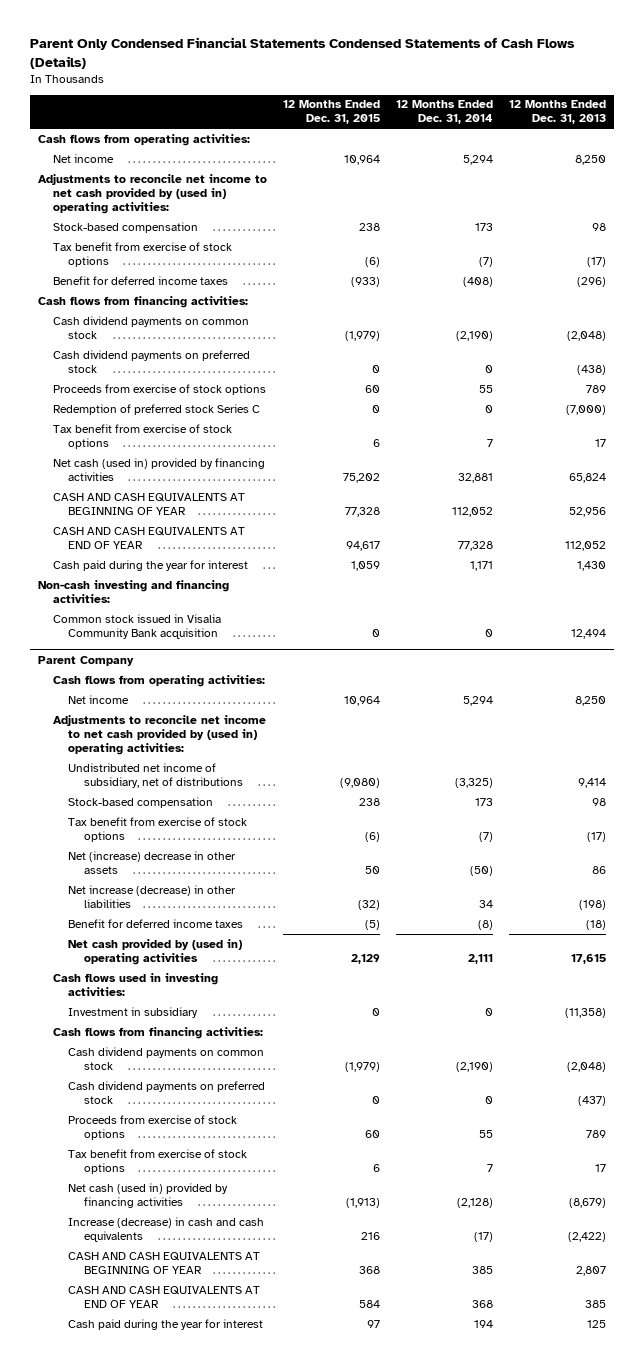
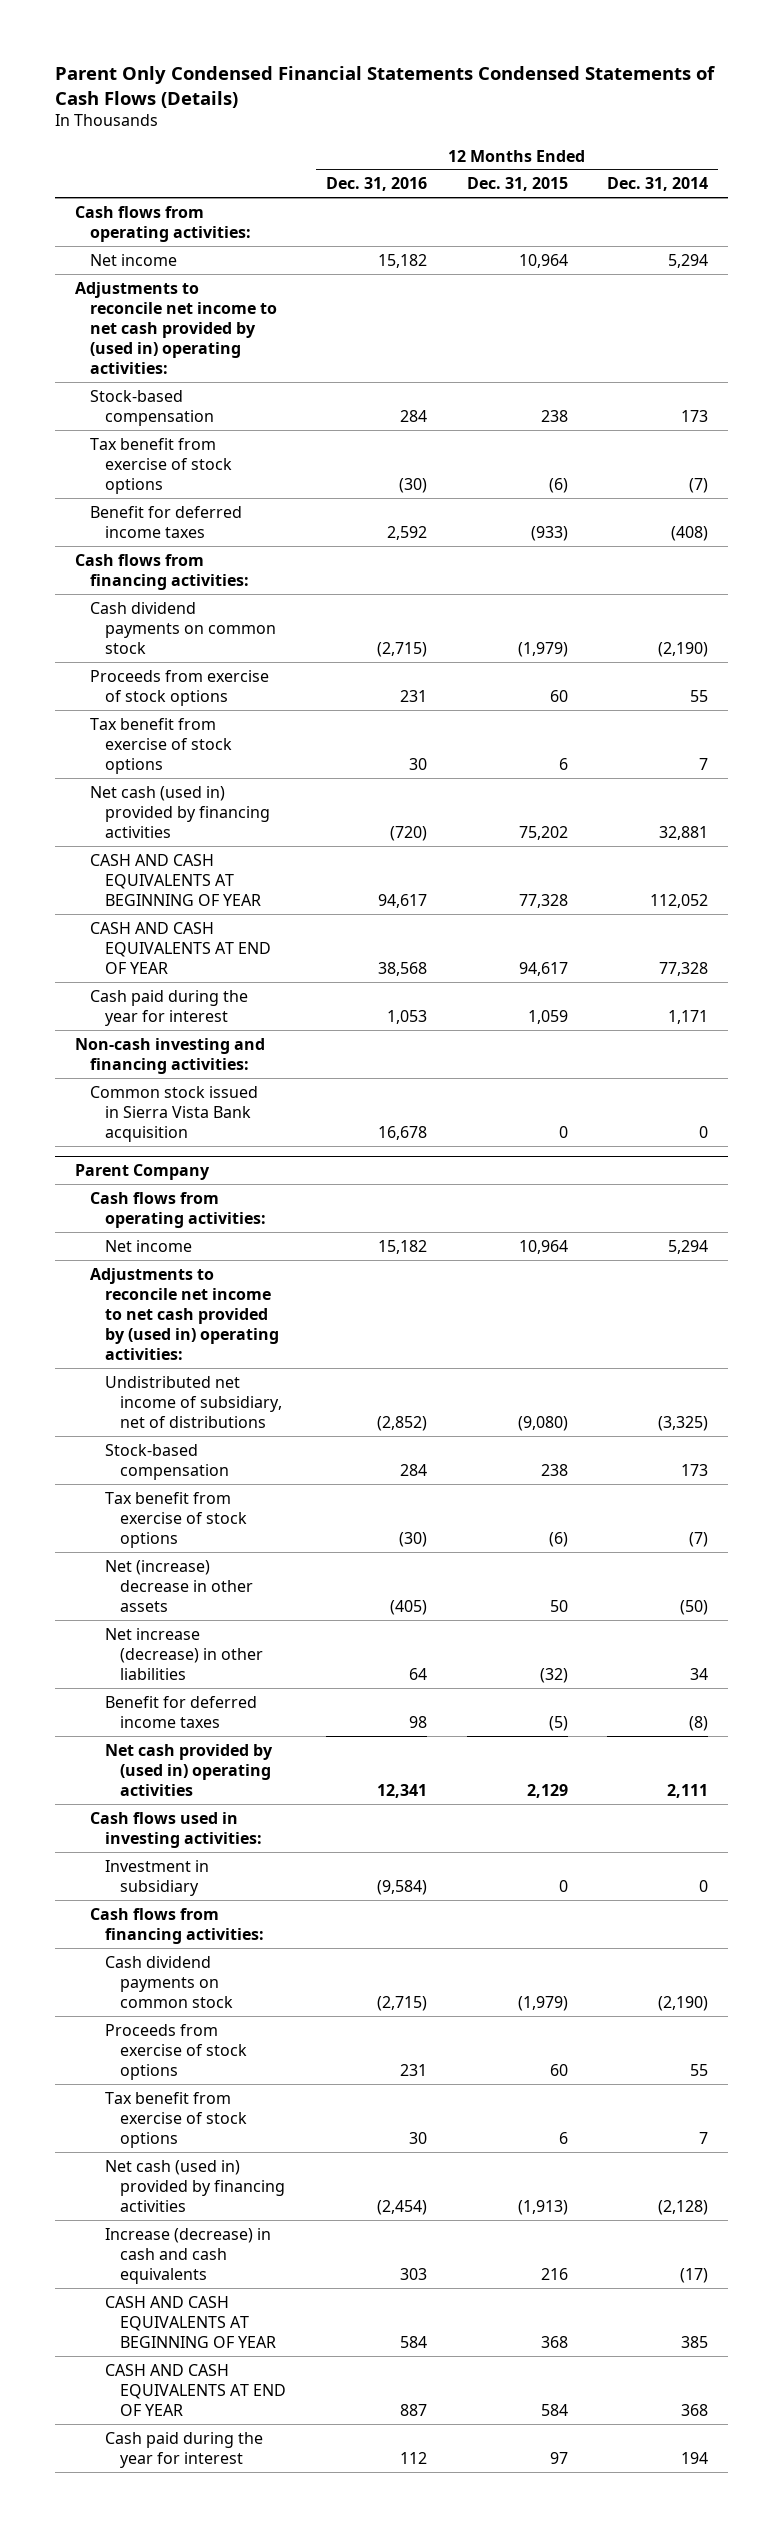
- | 12 Months Ended Dec. 31, 2015 | 12 Months Ended Dec. 31, 2014 | 12 Months Ended Dec. 31, 2013
+ | 12 Months Ended Dec. 31, 2016 | 12 Months Ended Dec. 31, 2015 | 12 Months Ended Dec. 31, 2014
- Cash dividend payments on preferred stock | 0 | 0 | (438)
- Redemption of preferred stock Series C | 0 | 0 | (7,000)
- Common stock issued in Visalia Community Bank acquisition | 0 | 0 | 12,494
+ Common stock issued in Sierra Vista Bank acquisition | 16,678 | 0 | 0
@ Parent Company
- Cash dividend payments on preferred stock | 0 | 0 | (437)

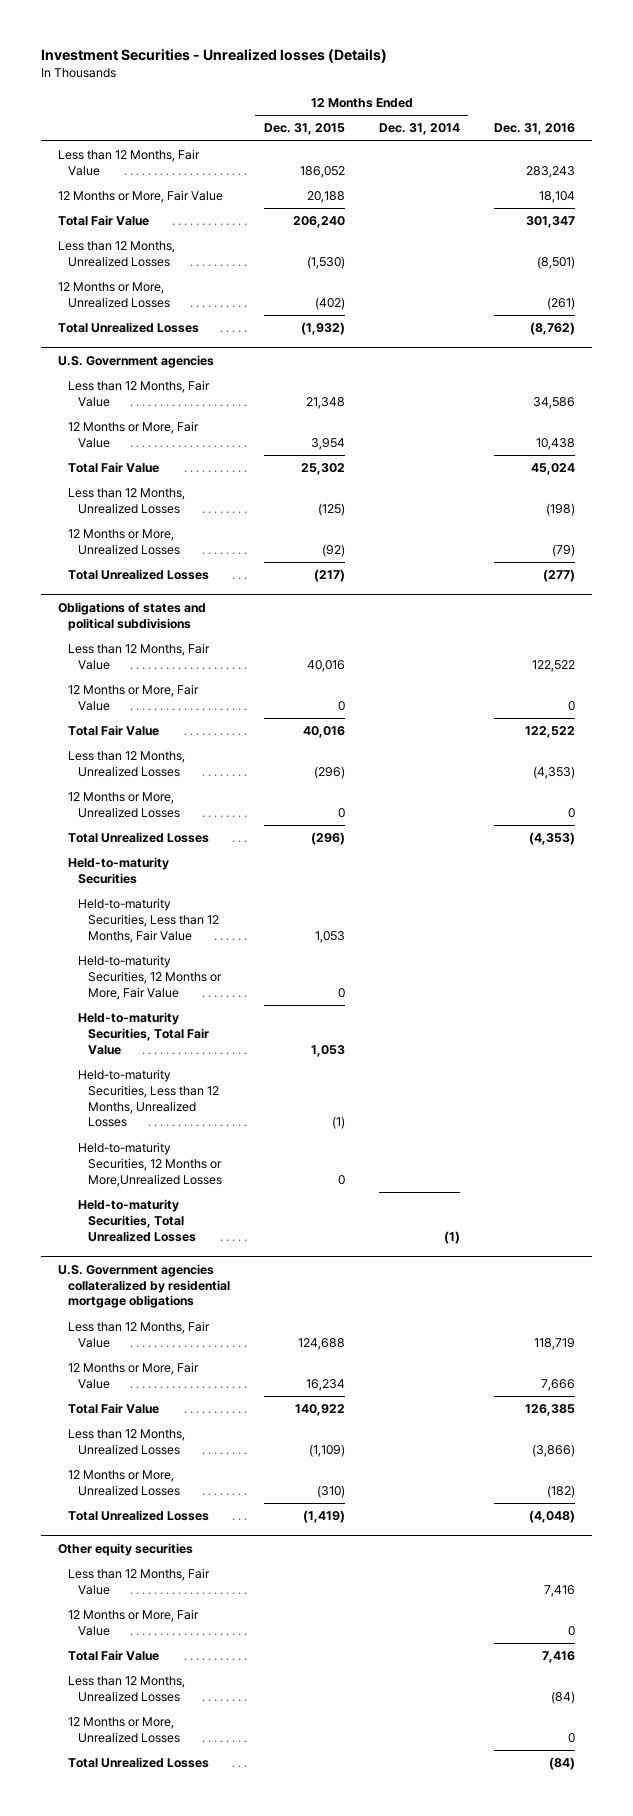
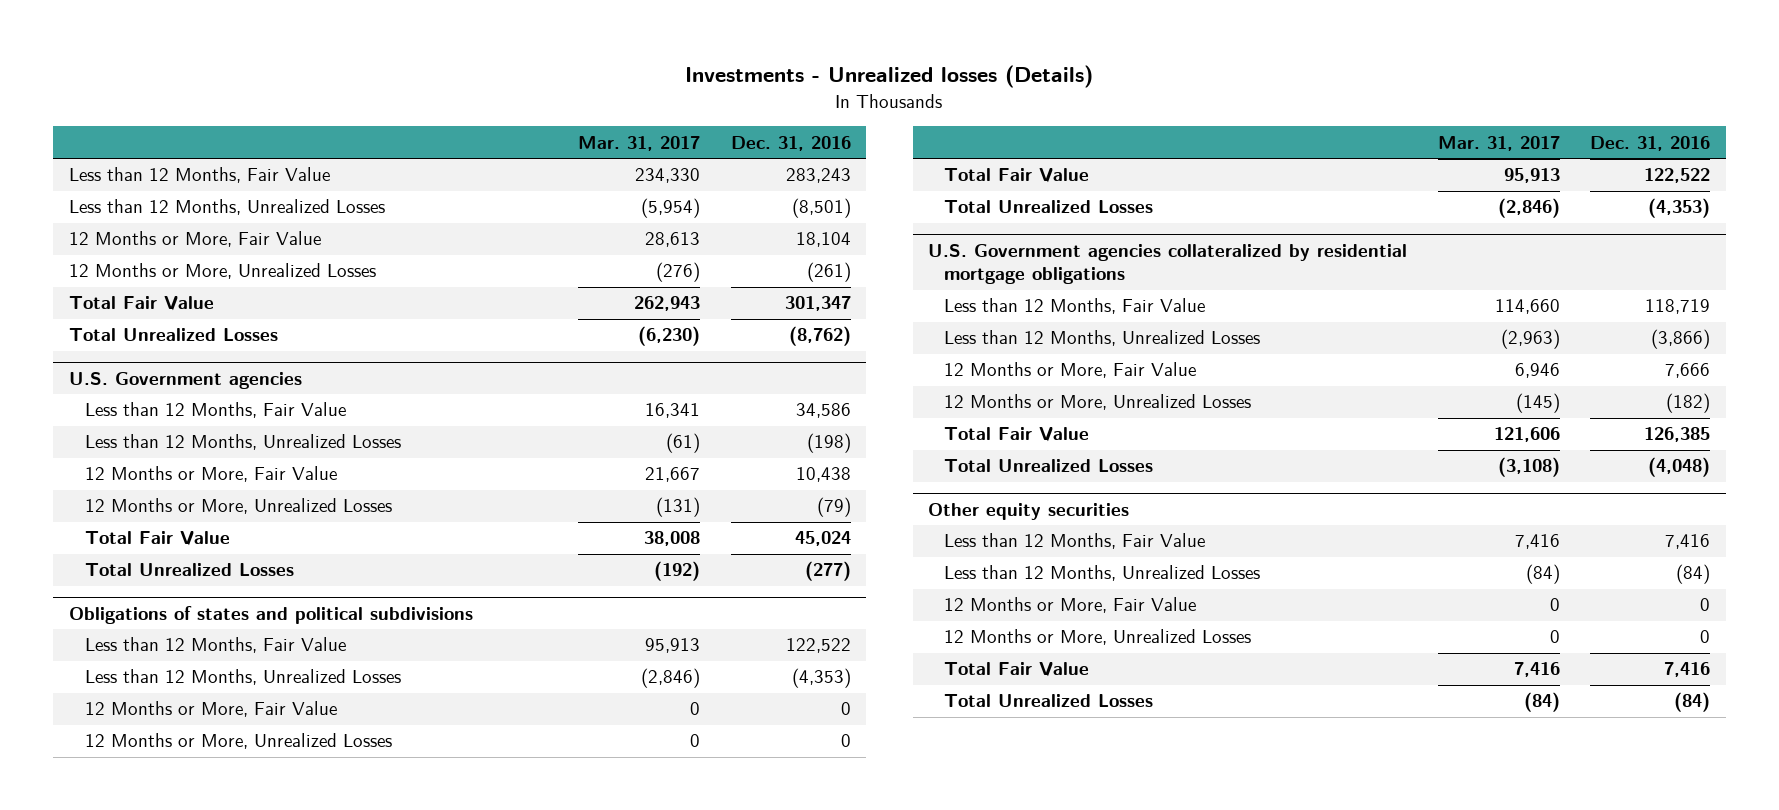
- Investment Securities - Unrealized losses (Details)
+ Investments - Unrealized losses (Details)
- | 12 Months Ended Dec. 31, 2015 | 12 Months Ended Dec. 31, 2014 | Dec. 31, 2016
+ | Mar. 31, 2017 | Dec. 31, 2016
moved down: 12 Months or More, Fair Value | 28,613 | 18,104
moved down: Total Fair Value | 262,943 | 301,347
@ U.S. Government agencies
moved down: 12 Months or More, Fair Value | 21,667 | 10,438
moved down: Total Fair Value | 38,008 | 45,024
@ Obligations of states and political subdivisions
moved down: 12 Months or More, Fair Value | 0 | 0
moved down: Total Fair Value | 95,913 | 122,522
- Held-to-maturity Securities
- Held-to-maturity Securities, Less than 12 Months, Fair Value | 1,053 | |
- Held-to-maturity Securities, 12 Months or More, Fair Value | 0 | |
- Held-to-maturity Securities, Total Fair Value | 1,053 | |
- Held-to-maturity Securities, Less than 12 Months, Unrealized Losses | (1) | |
- Held-to-maturity Securities, 12 Months or More,Unrealized Losses | 0 | |
- Held-to-maturity Securities, Total Unrealized Losses | | (1) |
@ U.S. Government agencies collateralized by residential mortgage obligations
moved down: 12 Months or More, Fair Value | 6,946 | 7,666
moved down: Total Fair Value | 121,606 | 126,385
@ Other equity securities
moved down: 12 Months or More, Fair Value | 0 | 0
moved down: Total Fair Value | 7,416 | 7,416

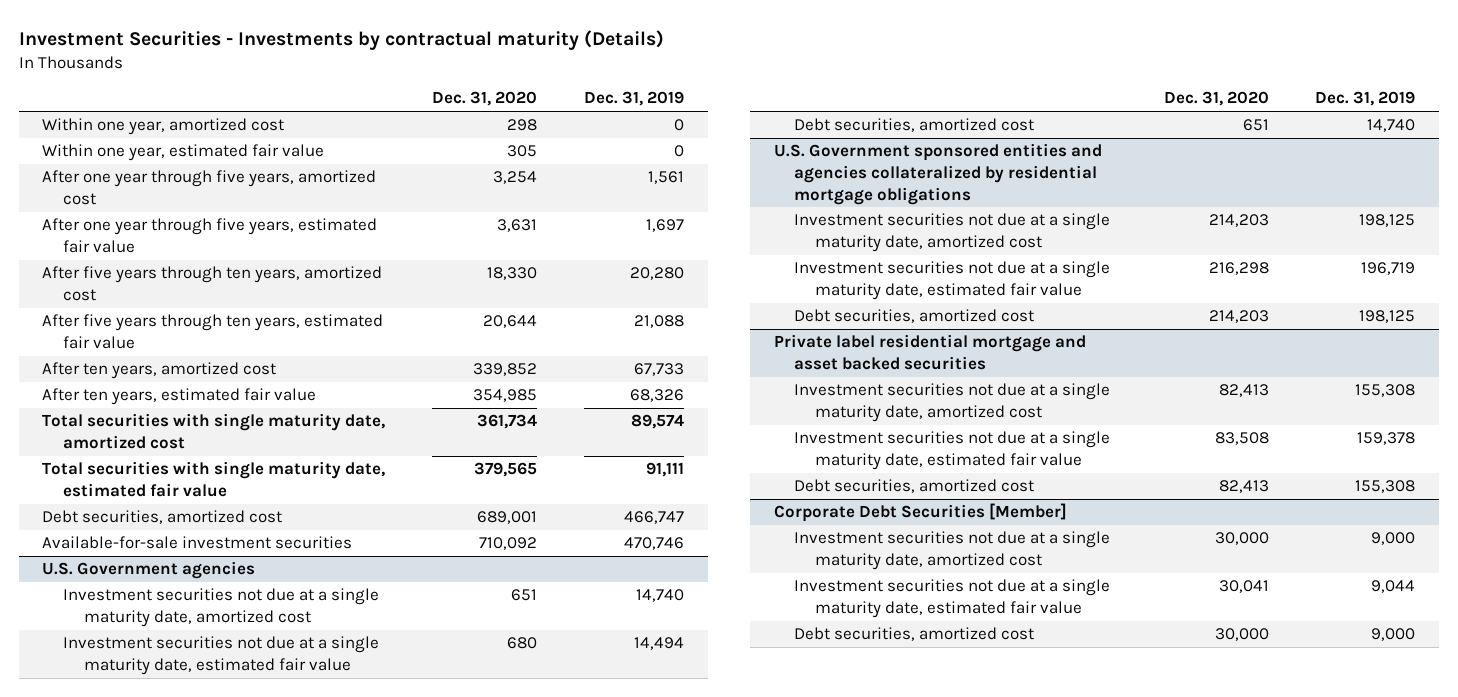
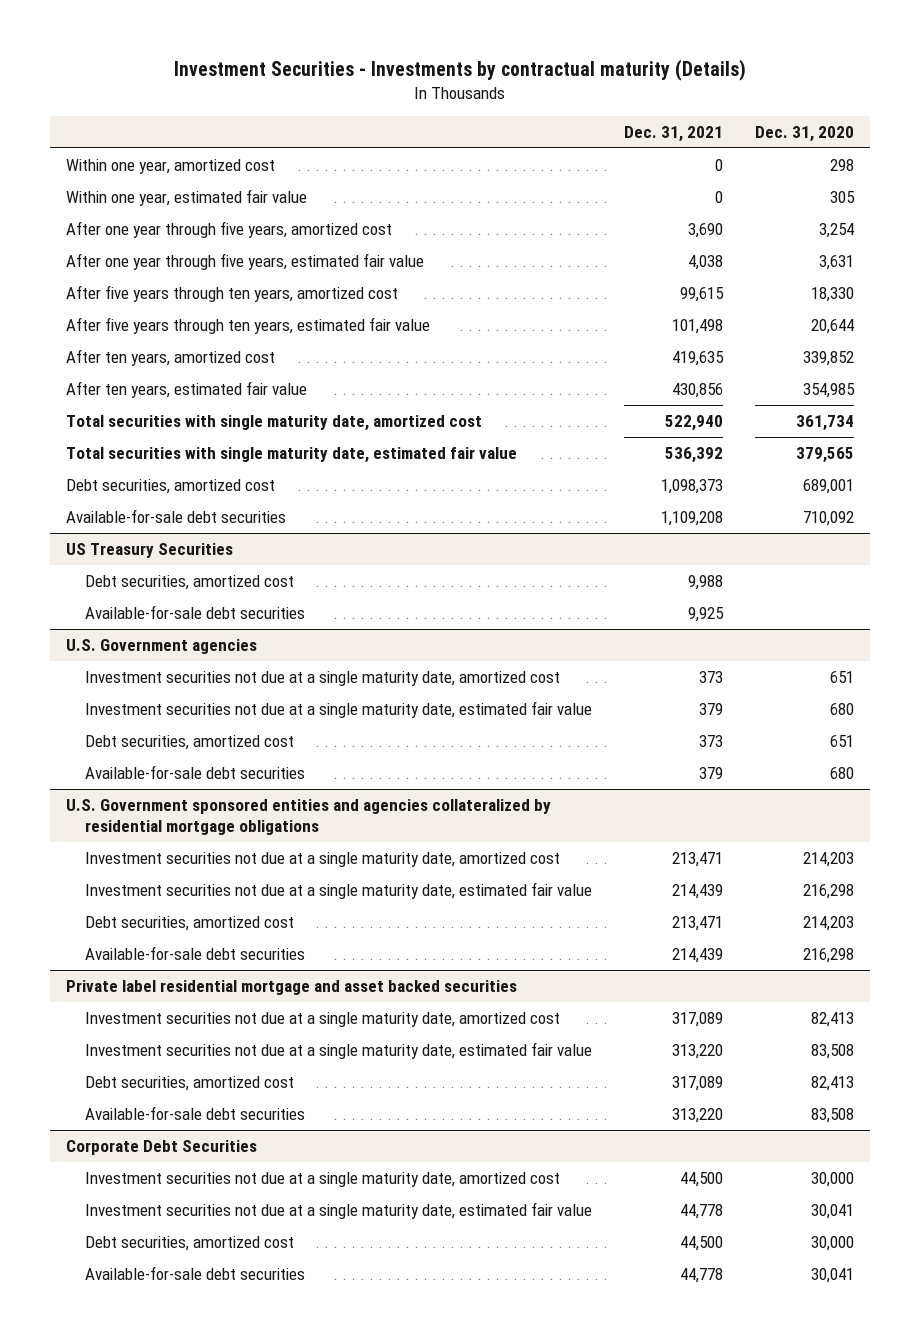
- | Dec. 31, 2020 | Dec. 31, 2019
+ | Dec. 31, 2021 | Dec. 31, 2020
- Available-for-sale investment securities | 710,092 | 470,746
+ Available-for-sale debt securities | 1,109,208 | 710,092
+ US Treasury Securities
+ Debt securities, amortized cost | 9,988 |
+ Available-for-sale debt securities | 9,925 |
@ U.S. Government agencies
+ Available-for-sale debt securities | 379 | 680
@ U.S. Government sponsored entities and agencies collateralized by residential mortgage obligations
+ Available-for-sale debt securities | 214,439 | 216,298
- Corporate Debt Securities [Member]
@ Private label residential mortgage and asset backed securities
+ Available-for-sale debt securities | 313,220 | 83,508
+ Corporate Debt Securities
+ Available-for-sale debt securities | 44,778 | 30,041

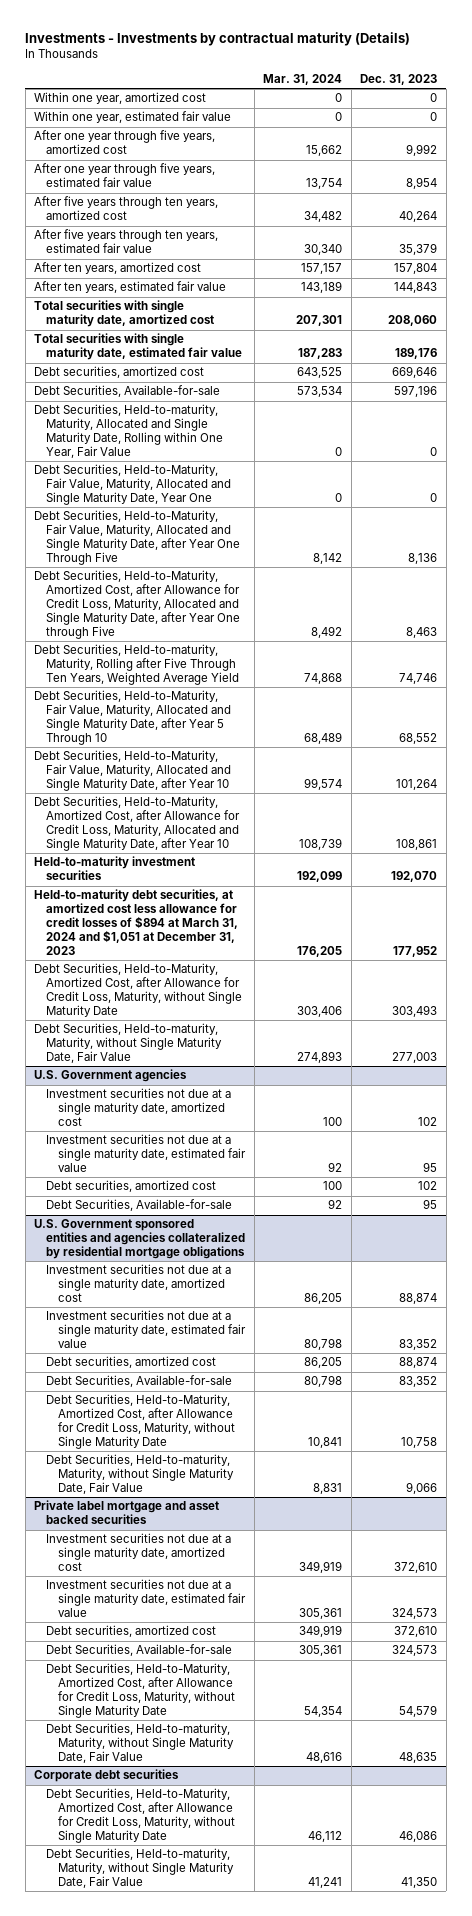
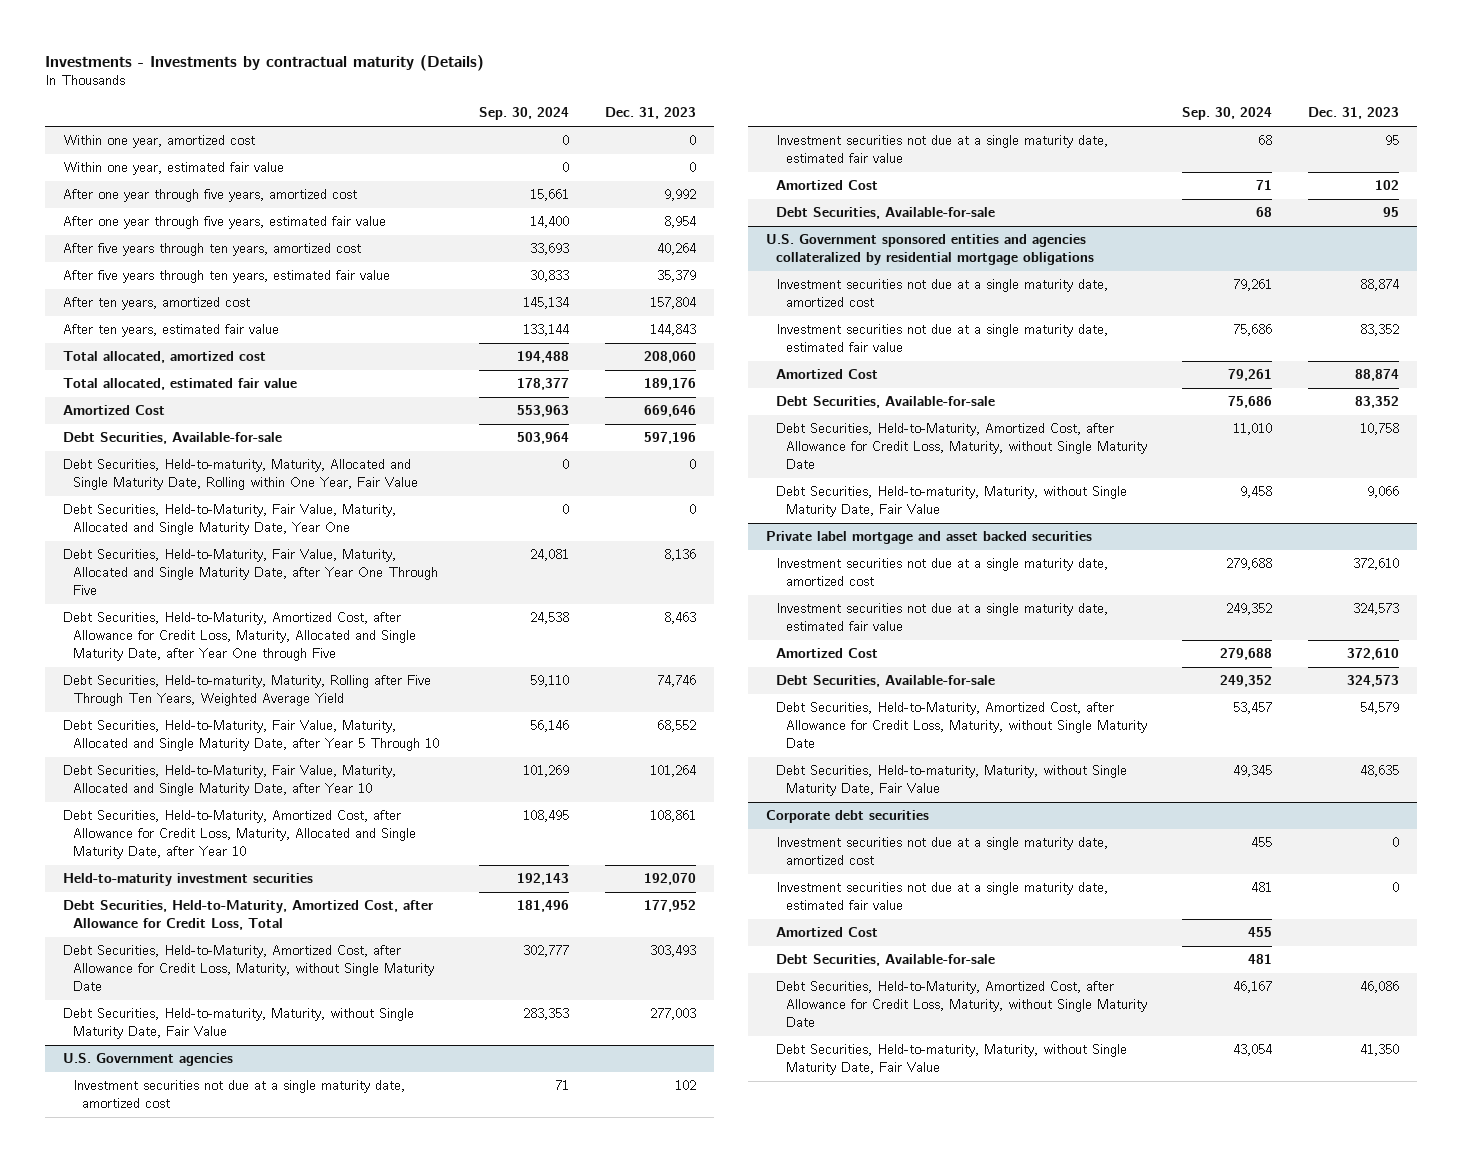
- | Mar. 31, 2024 | Dec. 31, 2023
+ | Sep. 30, 2024 | Dec. 31, 2023
- Total securities with single maturity date, amortized cost | 207,301 | 208,060
- Total securities with single maturity date, estimated fair value | 187,283 | 189,176
- Debt securities, amortized cost | 643,525 | 669,646
+ Total allocated, amortized cost | 194,488 | 208,060
+ Total allocated, estimated fair value | 178,377 | 189,176
+ Amortized Cost | 553,963 | 669,646
- Held-to-maturity debt securities, at amortized cost less allowance for credit losses of $894 at March 31, 2024 and $1,051 at December 31, 2023 | 176,205 | 177,952
+ Debt Securities, Held-to-Maturity, Amortized Cost, after Allowance for Credit Loss, Total | 181,496 | 177,952
@ U.S. Government agencies
- Debt securities, amortized cost | 100 | 102
+ Amortized Cost | 71 | 102
@ U.S. Government sponsored entities and agencies collateralized by residential mortgage obligations
- Debt securities, amortized cost | 86,205 | 88,874
+ Amortized Cost | 79,261 | 88,874
@ Private label mortgage and asset backed securities
- Debt securities, amortized cost | 349,919 | 372,610
+ Amortized Cost | 279,688 | 372,610
@ Corporate debt securities
+ Investment securities not due at a single maturity date, amortized cost | 455 | 0
+ Investment securities not due at a single maturity date, estimated fair value | 481 | 0
+ Amortized Cost | 455 |
+ Debt Securities, Available-for-sale | 481 |

